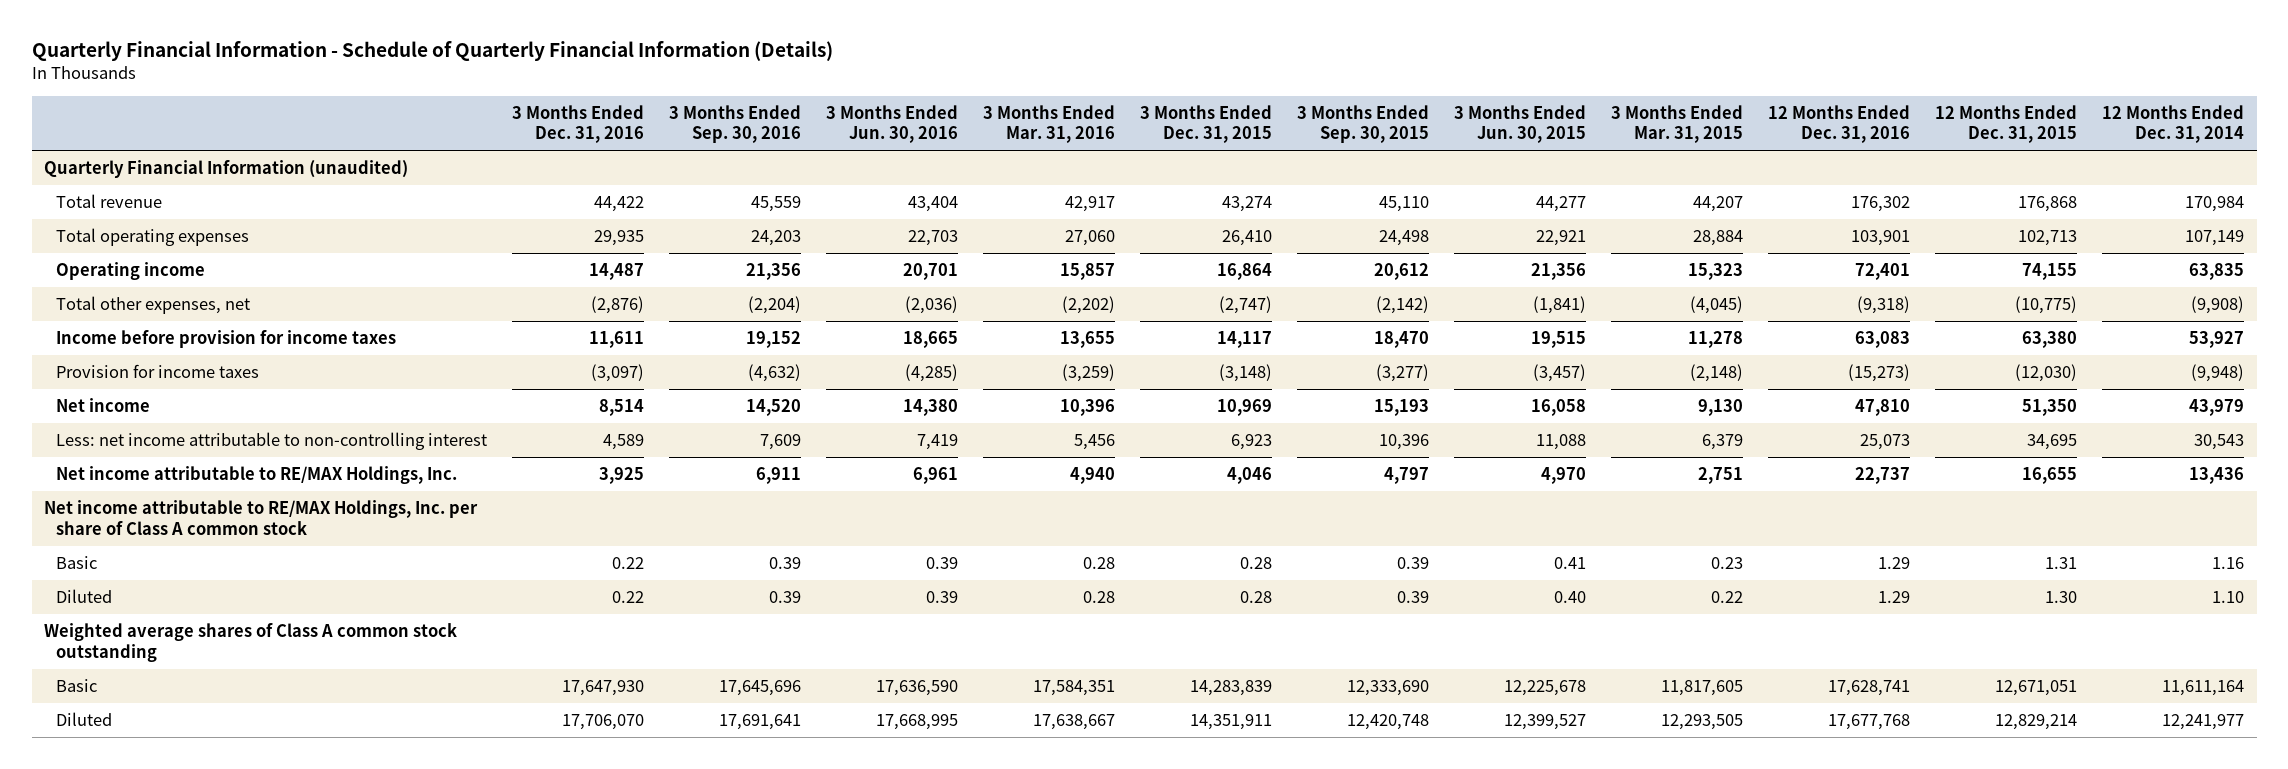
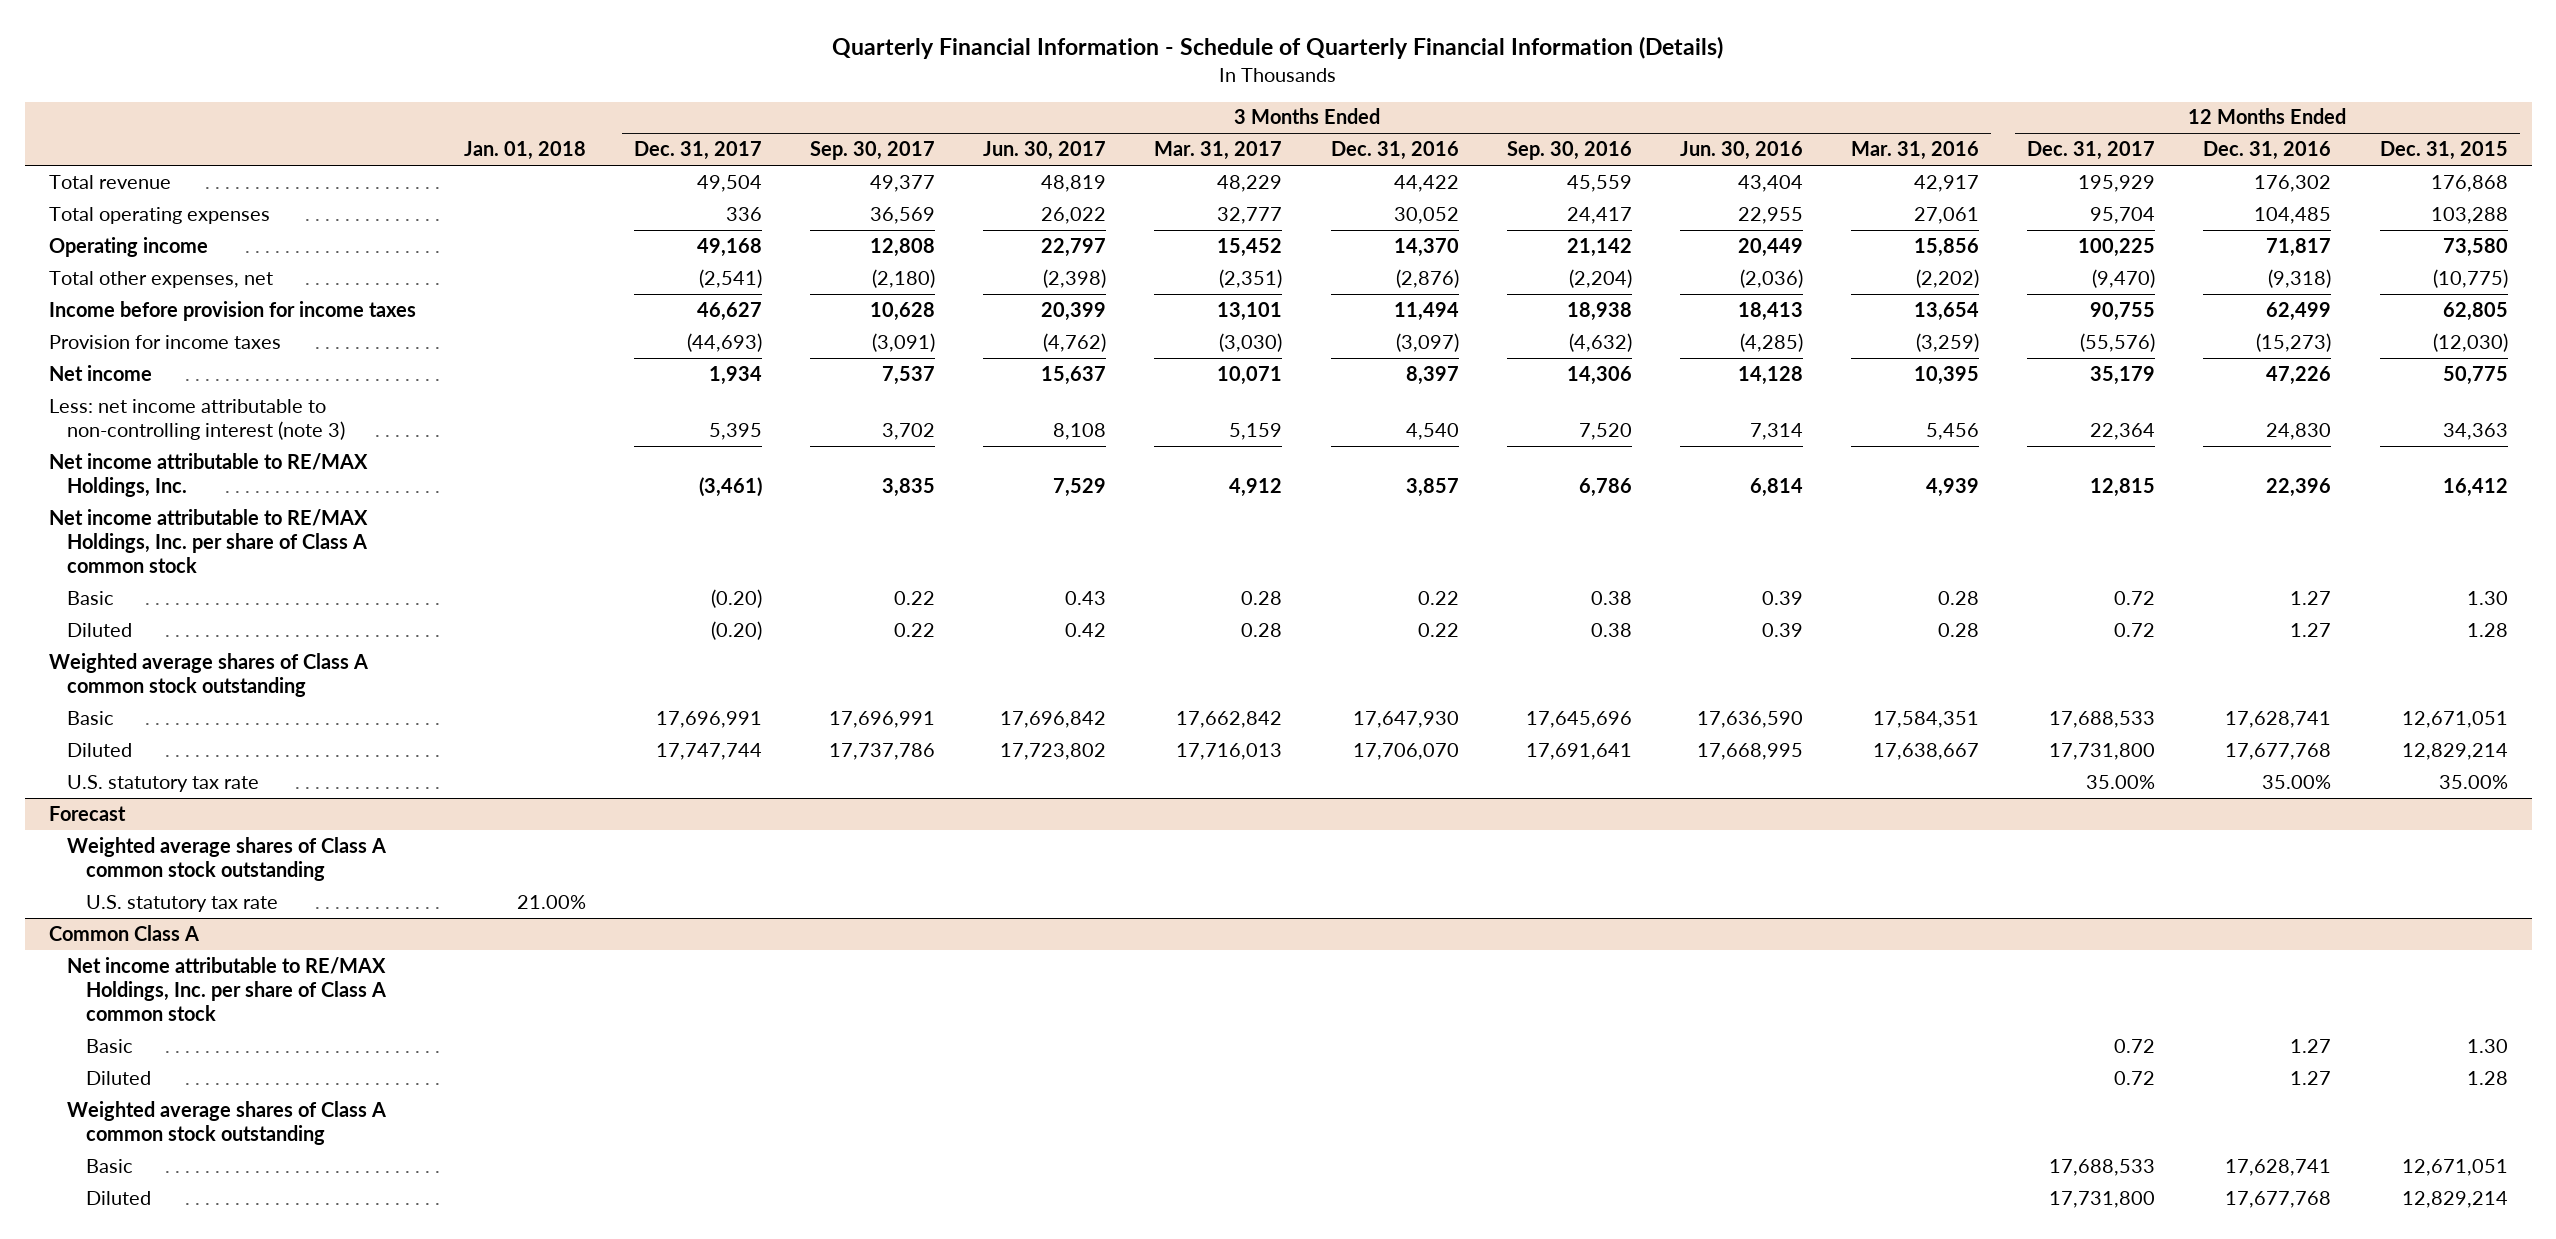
- | 3 Months Ended Dec. 31, 2016 | 3 Months Ended Sep. 30, 2016 | 3 Months Ended Jun. 30, 2016 | 3 Months Ended Mar. 31, 2016 | 3 Months Ended Dec. 31, 2015 | 3 Months Ended Sep. 30, 2015 | 3 Months Ended Jun. 30, 2015 | 3 Months Ended Mar. 31, 2015 | 12 Months Ended Dec. 31, 2016 | 12 Months Ended Dec. 31, 2015 | 12 Months Ended Dec. 31, 2014
+ | Jan. 01, 2018 | 3 Months Ended Dec. 31, 2017 | 3 Months Ended Sep. 30, 2017 | 3 Months Ended Jun. 30, 2017 | 3 Months Ended Mar. 31, 2017 | 3 Months Ended Dec. 31, 2016 | 3 Months Ended Sep. 30, 2016 | 3 Months Ended Jun. 30, 2016 | 3 Months Ended Mar. 31, 2016 | 12 Months Ended Dec. 31, 2017 | 12 Months Ended Dec. 31, 2016 | 12 Months Ended Dec. 31, 2015
- Quarterly Financial Information (unaudited)
- Total operating expenses | 29,935 | 24,203 | 22,703 | 27,060 | 26,410 | 24,498 | 22,921 | 28,884 | 103,901 | 102,713 | 107,149
- Operating income | 14,487 | 21,356 | 20,701 | 15,857 | 16,864 | 20,612 | 21,356 | 15,323 | 72,401 | 74,155 | 63,835
+ Total operating expenses | | 336 | 36,569 | 26,022 | 32,777 | 30,052 | 24,417 | 22,955 | 27,061 | 95,704 | 104,485 | 103,288
+ Operating income | | 49,168 | 12,808 | 22,797 | 15,452 | 14,370 | 21,142 | 20,449 | 15,856 | 100,225 | 71,817 | 73,580
- Income before provision for income taxes | 11,611 | 19,152 | 18,665 | 13,655 | 14,117 | 18,470 | 19,515 | 11,278 | 63,083 | 63,380 | 53,927
+ Income before provision for income taxes | | 46,627 | 10,628 | 20,399 | 13,101 | 11,494 | 18,938 | 18,413 | 13,654 | 90,755 | 62,499 | 62,805
- Net income | 8,514 | 14,520 | 14,380 | 10,396 | 10,969 | 15,193 | 16,058 | 9,130 | 47,810 | 51,350 | 43,979
- Less: net income attributable to non-controlling interest | 4,589 | 7,609 | 7,419 | 5,456 | 6,923 | 10,396 | 11,088 | 6,379 | 25,073 | 34,695 | 30,543
- Net income attributable to RE/MAX Holdings, Inc. | 3,925 | 6,911 | 6,961 | 4,940 | 4,046 | 4,797 | 4,970 | 2,751 | 22,737 | 16,655 | 13,436
+ Net income | | 1,934 | 7,537 | 15,637 | 10,071 | 8,397 | 14,306 | 14,128 | 10,395 | 35,179 | 47,226 | 50,775
+ Less: net income attributable to non-controlling interest (note 3) | | 5,395 | 3,702 | 8,108 | 5,159 | 4,540 | 7,520 | 7,314 | 5,456 | 22,364 | 24,830 | 34,363
+ Net income attributable to RE/MAX Holdings, Inc. | | (3,461) | 3,835 | 7,529 | 4,912 | 3,857 | 6,786 | 6,814 | 4,939 | 12,815 | 22,396 | 16,412
- Basic | 0.22 | 0.39 | 0.39 | 0.28 | 0.28 | 0.39 | 0.41 | 0.23 | 1.29 | 1.31 | 1.16
- Diluted | 0.22 | 0.39 | 0.39 | 0.28 | 0.28 | 0.39 | 0.40 | 0.22 | 1.29 | 1.30 | 1.10
+ Basic | | (0.20) | 0.22 | 0.43 | 0.28 | 0.22 | 0.38 | 0.39 | 0.28 | 0.72 | 1.27 | 1.30
+ Diluted | | (0.20) | 0.22 | 0.42 | 0.28 | 0.22 | 0.38 | 0.39 | 0.28 | 0.72 | 1.27 | 1.28
+ U.S. statutory tax rate | | | | | | | | | | 35.00% | 35.00% | 35.00%
+ Forecast
+ Weighted average shares of Class A common stock outstanding
+ U.S. statutory tax rate | 21.00% | | | | | | | | | | |
+ Common Class A
+ Net income attributable to RE/MAX Holdings, Inc. per share of Class A common stock
+ Basic | | | | | | | | | | 0.72 | 1.27 | 1.30
+ Diluted | | | | | | | | | | 0.72 | 1.27 | 1.28
+ Weighted average shares of Class A common stock outstanding
+ Basic | | | | | | | | | | 17,688,533 | 17,628,741 | 12,671,051
+ Diluted | | | | | | | | | | 17,731,800 | 17,677,768 | 12,829,214

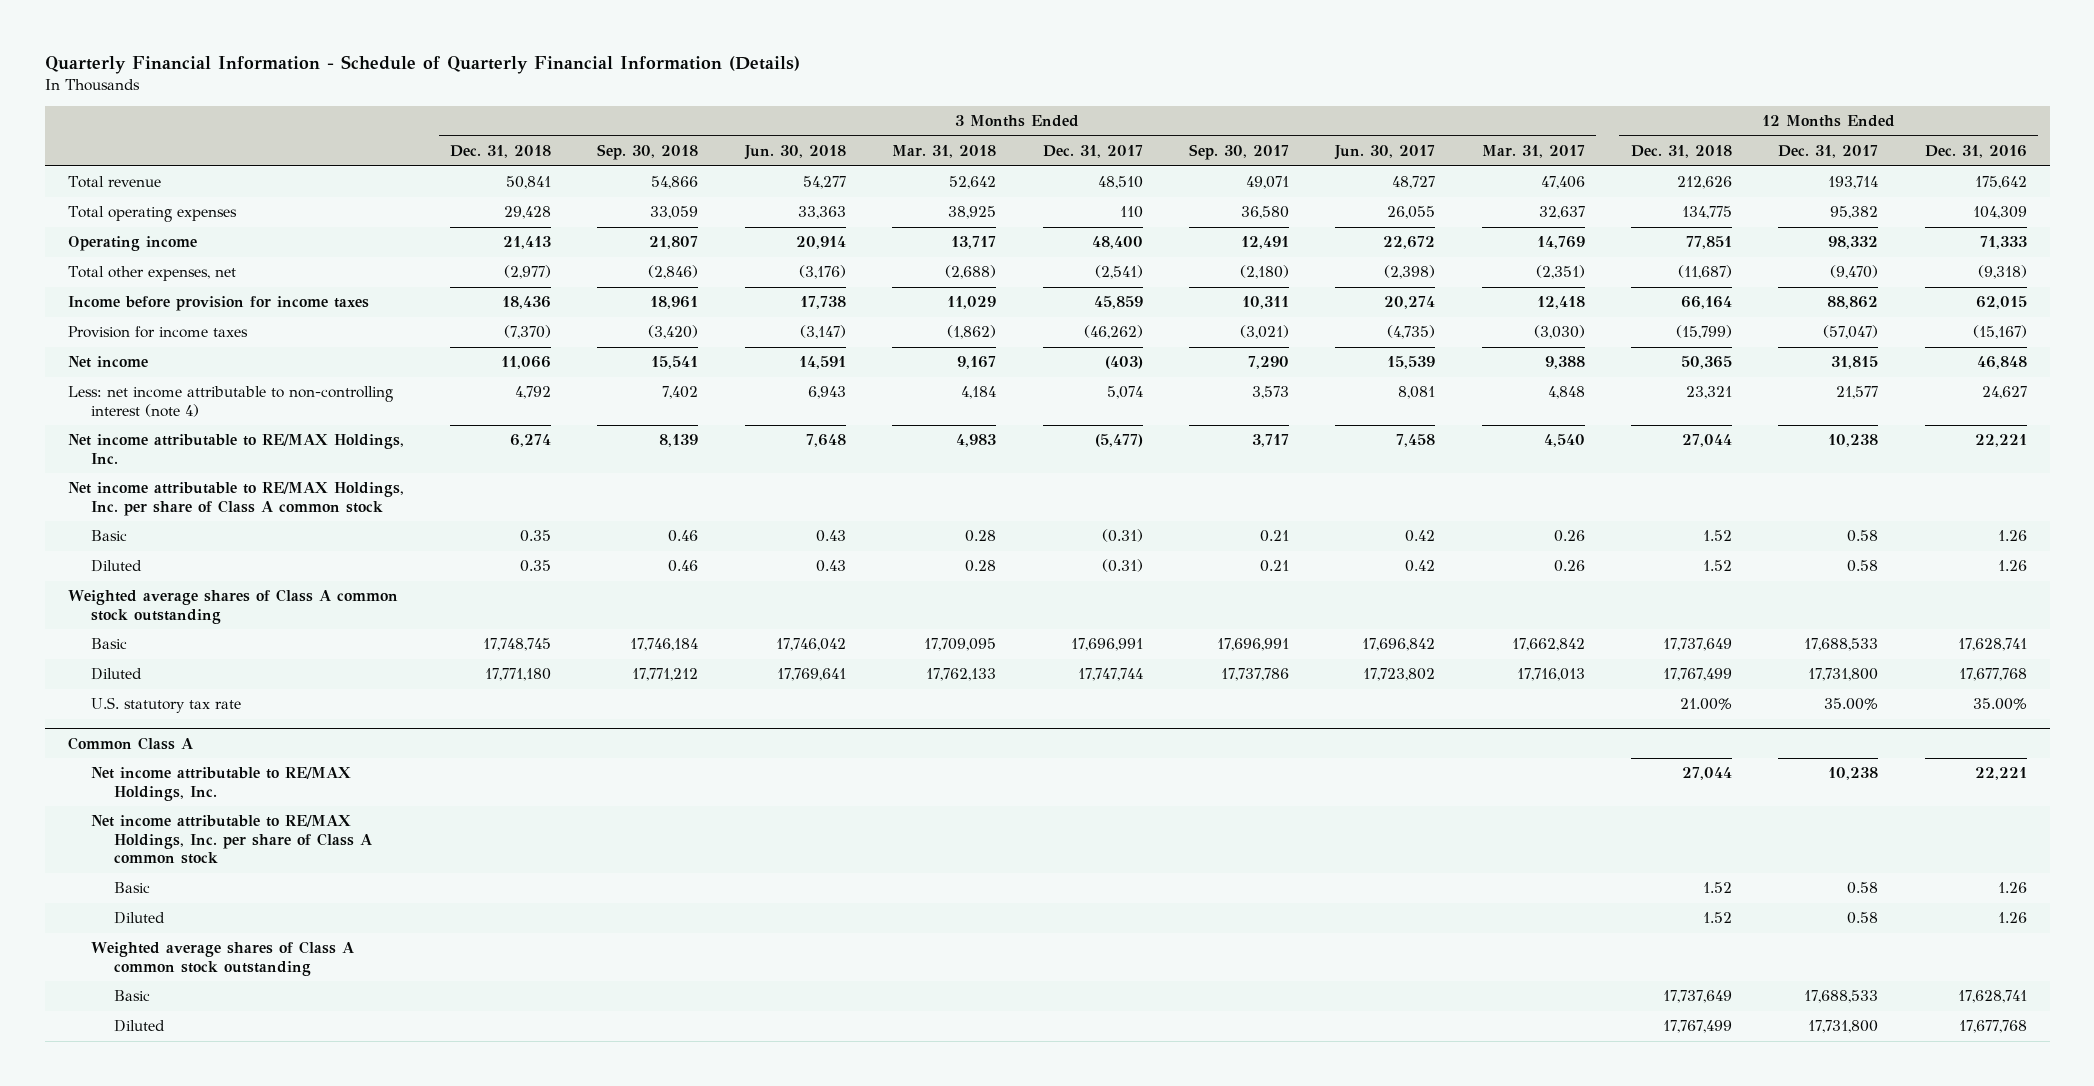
- | Jan. 01, 2018 | 3 Months Ended Dec. 31, 2017 | 3 Months Ended Sep. 30, 2017 | 3 Months Ended Jun. 30, 2017 | 3 Months Ended Mar. 31, 2017 | 3 Months Ended Dec. 31, 2016 | 3 Months Ended Sep. 30, 2016 | 3 Months Ended Jun. 30, 2016 | 3 Months Ended Mar. 31, 2016 | 12 Months Ended Dec. 31, 2017 | 12 Months Ended Dec. 31, 2016 | 12 Months Ended Dec. 31, 2015
+ | 3 Months Ended Dec. 31, 2018 | 3 Months Ended Sep. 30, 2018 | 3 Months Ended Jun. 30, 2018 | 3 Months Ended Mar. 31, 2018 | 3 Months Ended Dec. 31, 2017 | 3 Months Ended Sep. 30, 2017 | 3 Months Ended Jun. 30, 2017 | 3 Months Ended Mar. 31, 2017 | 12 Months Ended Dec. 31, 2018 | 12 Months Ended Dec. 31, 2017 | 12 Months Ended Dec. 31, 2016
- Total revenue | | 49,504 | 49,377 | 48,819 | 48,229 | 44,422 | 45,559 | 43,404 | 42,917 | 195,929 | 176,302 | 176,868
- Total operating expenses | | 336 | 36,569 | 26,022 | 32,777 | 30,052 | 24,417 | 22,955 | 27,061 | 95,704 | 104,485 | 103,288
- Operating income | | 49,168 | 12,808 | 22,797 | 15,452 | 14,370 | 21,142 | 20,449 | 15,856 | 100,225 | 71,817 | 73,580
+ Total revenue | 50,841 | 54,866 | 54,277 | 52,642 | 48,510 | 49,071 | 48,727 | 47,406 | 212,626 | 193,714 | 175,642
+ Total operating expenses | 29,428 | 33,059 | 33,363 | 38,925 | 110 | 36,580 | 26,055 | 32,637 | 134,775 | 95,382 | 104,309
+ Operating income | 21,413 | 21,807 | 20,914 | 13,717 | 48,400 | 12,491 | 22,672 | 14,769 | 77,851 | 98,332 | 71,333
- Income before provision for income taxes | | 46,627 | 10,628 | 20,399 | 13,101 | 11,494 | 18,938 | 18,413 | 13,654 | 90,755 | 62,499 | 62,805
- Provision for income taxes | | (44,693) | (3,091) | (4,762) | (3,030) | (3,097) | (4,632) | (4,285) | (3,259) | (55,576) | (15,273) | (12,030)
- Net income | | 1,934 | 7,537 | 15,637 | 10,071 | 8,397 | 14,306 | 14,128 | 10,395 | 35,179 | 47,226 | 50,775
- Less: net income attributable to non-controlling interest (note 3) | | 5,395 | 3,702 | 8,108 | 5,159 | 4,540 | 7,520 | 7,314 | 5,456 | 22,364 | 24,830 | 34,363
- Net income attributable to RE/MAX Holdings, Inc. | | (3,461) | 3,835 | 7,529 | 4,912 | 3,857 | 6,786 | 6,814 | 4,939 | 12,815 | 22,396 | 16,412
+ Income before provision for income taxes | 18,436 | 18,961 | 17,738 | 11,029 | 45,859 | 10,311 | 20,274 | 12,418 | 66,164 | 88,862 | 62,015
+ Provision for income taxes | (7,370) | (3,420) | (3,147) | (1,862) | (46,262) | (3,021) | (4,735) | (3,030) | (15,799) | (57,047) | (15,167)
+ Net income | 11,066 | 15,541 | 14,591 | 9,167 | (403) | 7,290 | 15,539 | 9,388 | 50,365 | 31,815 | 46,848
+ Less: net income attributable to non-controlling interest (note 4) | 4,792 | 7,402 | 6,943 | 4,184 | 5,074 | 3,573 | 8,081 | 4,848 | 23,321 | 21,577 | 24,627
+ Net income attributable to RE/MAX Holdings, Inc. | 6,274 | 8,139 | 7,648 | 4,983 | (5,477) | 3,717 | 7,458 | 4,540 | 27,044 | 10,238 | 22,221
- Basic | | (0.20) | 0.22 | 0.43 | 0.28 | 0.22 | 0.38 | 0.39 | 0.28 | 0.72 | 1.27 | 1.30
- Diluted | | (0.20) | 0.22 | 0.42 | 0.28 | 0.22 | 0.38 | 0.39 | 0.28 | 0.72 | 1.27 | 1.28
+ Basic | 0.35 | 0.46 | 0.43 | 0.28 | (0.31) | 0.21 | 0.42 | 0.26 | 1.52 | 0.58 | 1.26
+ Diluted | 0.35 | 0.46 | 0.43 | 0.28 | (0.31) | 0.21 | 0.42 | 0.26 | 1.52 | 0.58 | 1.26
- Forecast
- Weighted average shares of Class A common stock outstanding
- U.S. statutory tax rate | 21.00% | | | | | | | | | | |
@ Common Class A
+ Net income attributable to RE/MAX Holdings, Inc. | | | | | | | | | 27,044 | 10,238 | 22,221
- Basic | | | | | | | | | | 0.72 | 1.27 | 1.30
- Diluted | | | | | | | | | | 0.72 | 1.27 | 1.28
+ Basic | | | | | | | | | 1.52 | 0.58 | 1.26
+ Diluted | | | | | | | | | 1.52 | 0.58 | 1.26

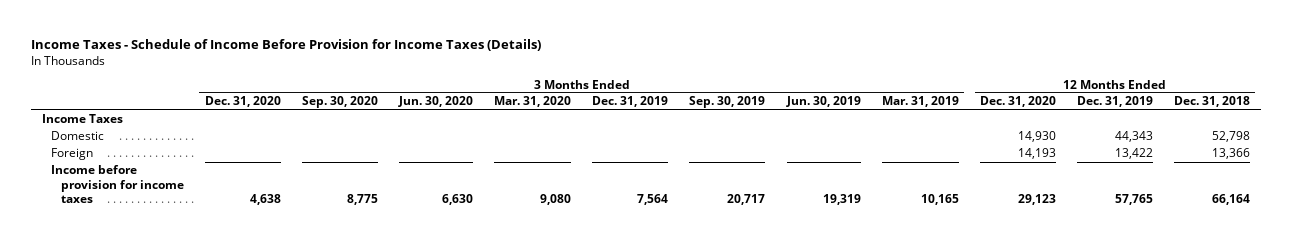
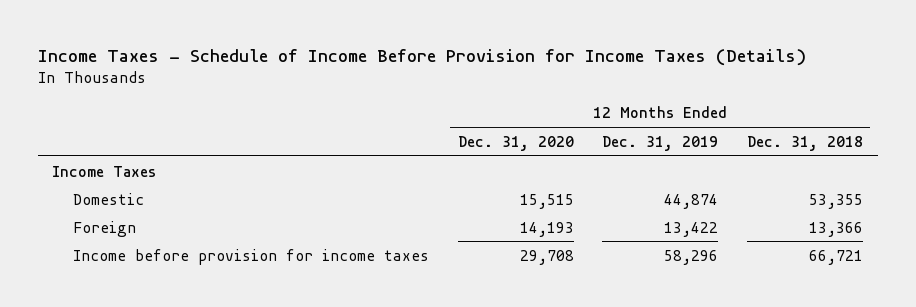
- | 3 Months Ended Dec. 31, 2020 | 3 Months Ended Sep. 30, 2020 | 3 Months Ended Jun. 30, 2020 | 3 Months Ended Mar. 31, 2020 | 3 Months Ended Dec. 31, 2019 | 3 Months Ended Sep. 30, 2019 | 3 Months Ended Jun. 30, 2019 | 3 Months Ended Mar. 31, 2019 | 12 Months Ended Dec. 31, 2020 | 12 Months Ended Dec. 31, 2019 | 12 Months Ended Dec. 31, 2018
+ | 12 Months Ended Dec. 31, 2020 | 12 Months Ended Dec. 31, 2019 | 12 Months Ended Dec. 31, 2018
- Domestic | | | | | | | | | 14,930 | 44,343 | 52,798
+ Domestic | 15,515 | 44,874 | 53,355
- Income before provision for income taxes | 4,638 | 8,775 | 6,630 | 9,080 | 7,564 | 20,717 | 19,319 | 10,165 | 29,123 | 57,765 | 66,164
+ Income before provision for income taxes | 29,708 | 58,296 | 66,721

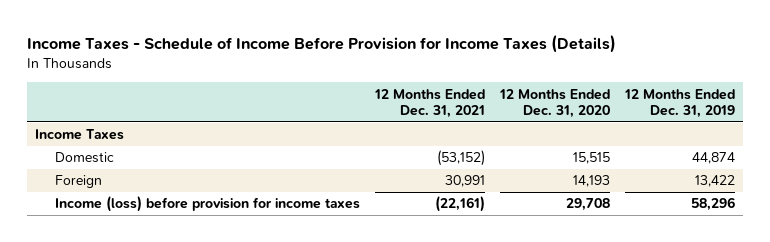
- | 12 Months Ended Dec. 31, 2020 | 12 Months Ended Dec. 31, 2019 | 12 Months Ended Dec. 31, 2018
+ | 12 Months Ended Dec. 31, 2021 | 12 Months Ended Dec. 31, 2020 | 12 Months Ended Dec. 31, 2019
- Income before provision for income taxes | 29,708 | 58,296 | 66,721
+ Income (loss) before provision for income taxes | (22,161) | 29,708 | 58,296

